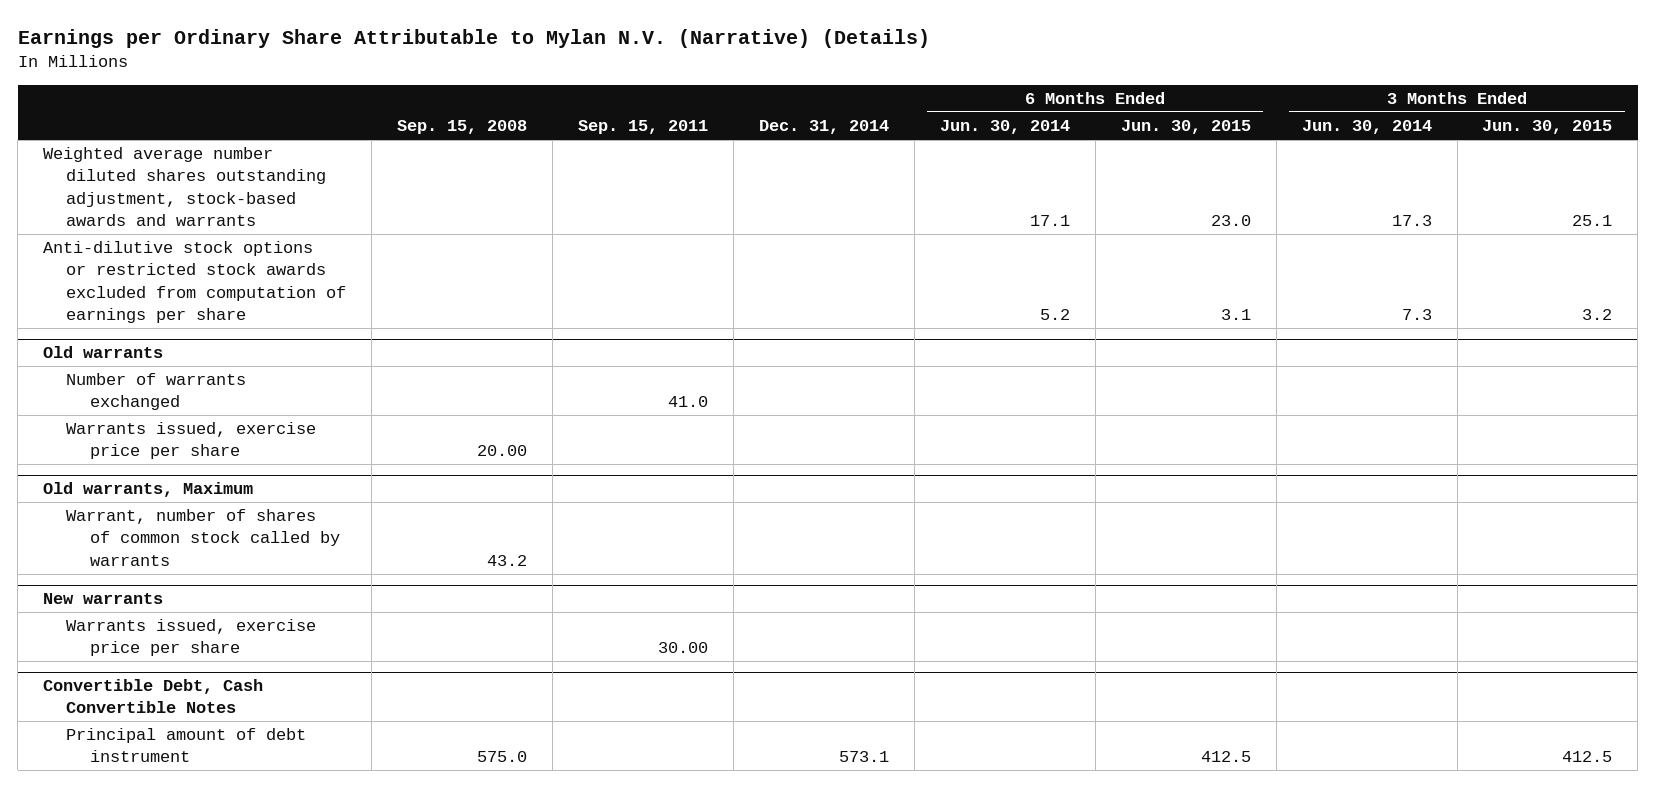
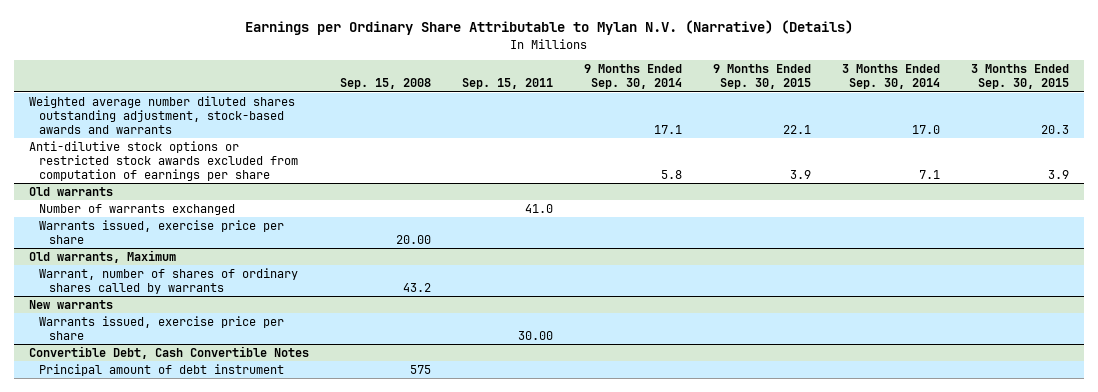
- | Sep. 15, 2008 | Sep. 15, 2011 | Dec. 31, 2014 | 6 Months Ended Jun. 30, 2014 | 6 Months Ended Jun. 30, 2015 | 3 Months Ended Jun. 30, 2014 | 3 Months Ended Jun. 30, 2015
+ | Sep. 15, 2008 | Sep. 15, 2011 | 9 Months Ended Sep. 30, 2014 | 9 Months Ended Sep. 30, 2015 | 3 Months Ended Sep. 30, 2014 | 3 Months Ended Sep. 30, 2015
@ Old warrants, Maximum
- Warrant, number of shares of common stock called by warrants | 43.2 | | | | | |
+ Warrant, number of shares of ordinary shares called by warrants | 43.2 | | | | |
@ Convertible Debt, Cash Convertible Notes
- Principal amount of debt instrument | 575.0 | | 573.1 | | 412.5 | | 412.5
+ Principal amount of debt instrument | 575 | | | | |

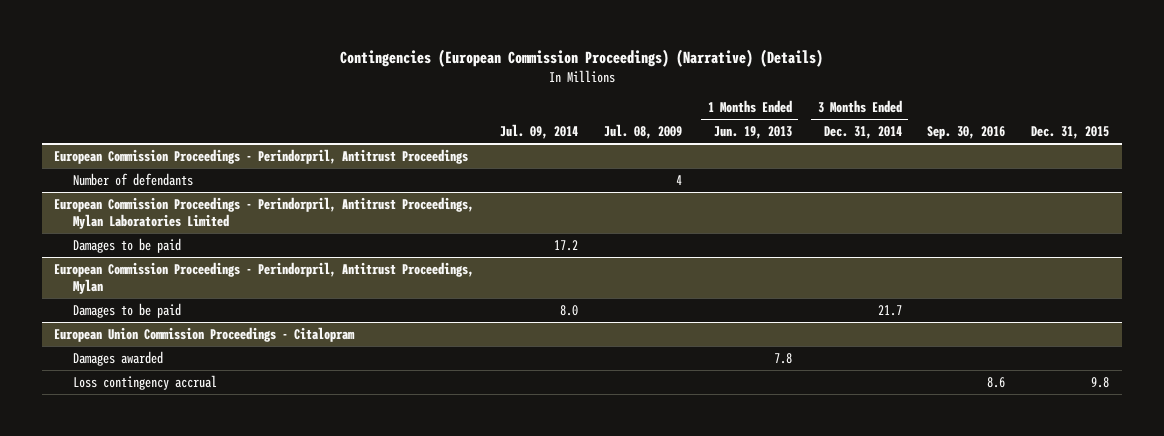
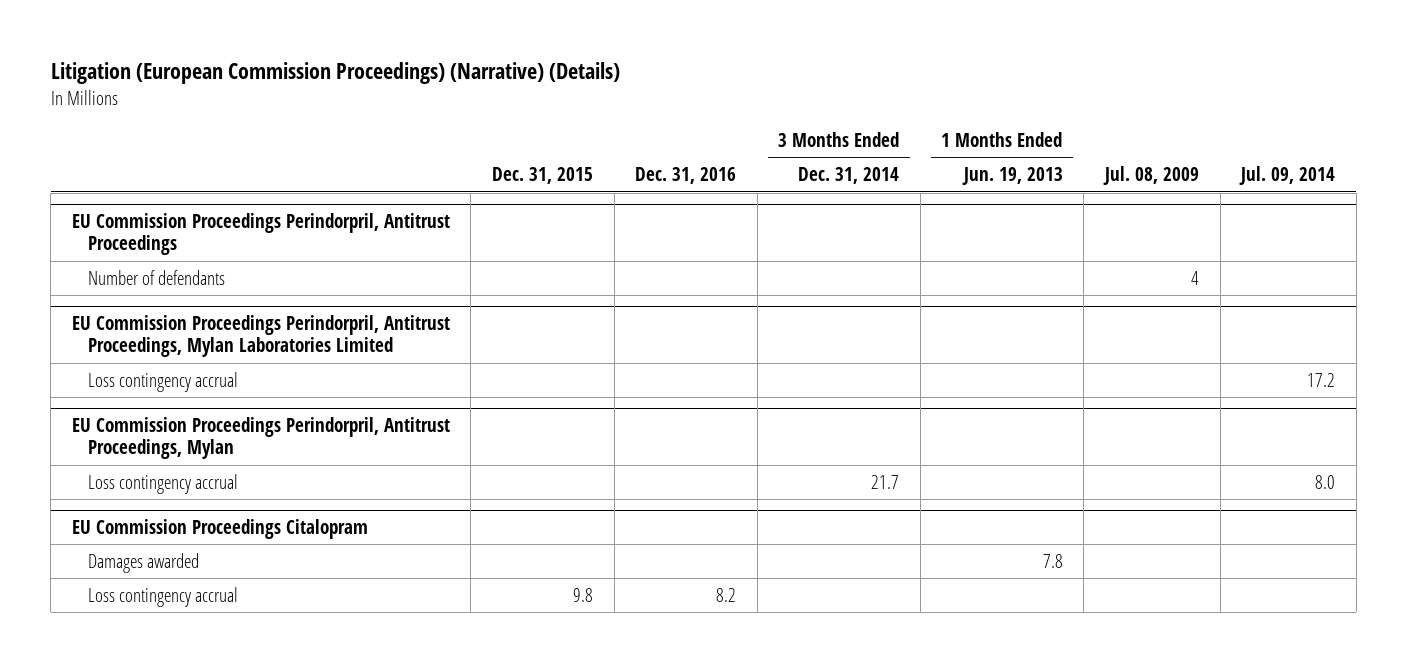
- Contingencies (European Commission Proceedings) (Narrative) (Details)
+ Litigation (European Commission Proceedings) (Narrative) (Details)
- | Jul. 09, 2014 | Jul. 08, 2009 | 1 Months Ended Jun. 19, 2013 | 3 Months Ended Dec. 31, 2014 | Sep. 30, 2016 | Dec. 31, 2015
+ | Dec. 31, 2015 | Dec. 31, 2016 | 3 Months Ended Dec. 31, 2014 | 1 Months Ended Jun. 19, 2013 | Jul. 08, 2009 | Jul. 09, 2014
- European Commission Proceedings - Perindorpril, Antitrust Proceedings
+ EU Commission Proceedings Perindorpril, Antitrust Proceedings
- European Commission Proceedings - Perindorpril, Antitrust Proceedings, Mylan Laboratories Limited
- Damages to be paid | 17.2 | | | | |
- European Commission Proceedings - Perindorpril, Antitrust Proceedings, Mylan
- Damages to be paid | 8.0 | | | 21.7 | |
- European Union Commission Proceedings - Citalopram
+ EU Commission Proceedings Perindorpril, Antitrust Proceedings, Mylan Laboratories Limited
+ Loss contingency accrual | | | | | | 17.2
+ EU Commission Proceedings Perindorpril, Antitrust Proceedings, Mylan
+ Loss contingency accrual | | | 21.7 | | | 8.0
+ EU Commission Proceedings Citalopram

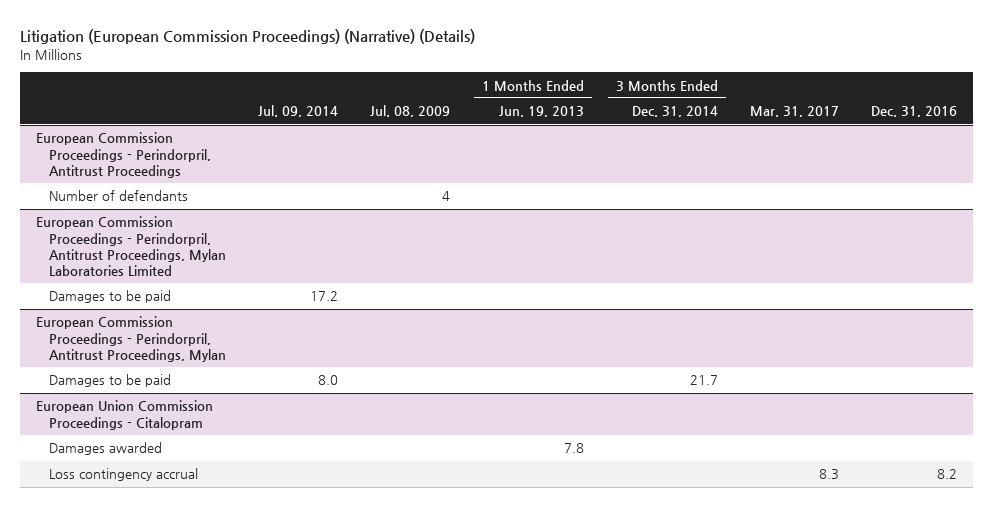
- | Dec. 31, 2015 | Dec. 31, 2016 | 3 Months Ended Dec. 31, 2014 | 1 Months Ended Jun. 19, 2013 | Jul. 08, 2009 | Jul. 09, 2014
+ | Jul. 09, 2014 | Jul. 08, 2009 | 1 Months Ended Jun. 19, 2013 | 3 Months Ended Dec. 31, 2014 | Mar. 31, 2017 | Dec. 31, 2016
- EU Commission Proceedings Perindorpril, Antitrust Proceedings
+ European Commission Proceedings - Perindorpril, Antitrust Proceedings
- EU Commission Proceedings Perindorpril, Antitrust Proceedings, Mylan Laboratories Limited
- Loss contingency accrual | | | | | | 17.2
- EU Commission Proceedings Perindorpril, Antitrust Proceedings, Mylan
- Loss contingency accrual | | | 21.7 | | | 8.0
- EU Commission Proceedings Citalopram
+ European Commission Proceedings - Perindorpril, Antitrust Proceedings, Mylan Laboratories Limited
+ Damages to be paid | 17.2 | | | | |
+ European Commission Proceedings - Perindorpril, Antitrust Proceedings, Mylan
+ Damages to be paid | 8.0 | | | 21.7 | |
+ European Union Commission Proceedings - Citalopram

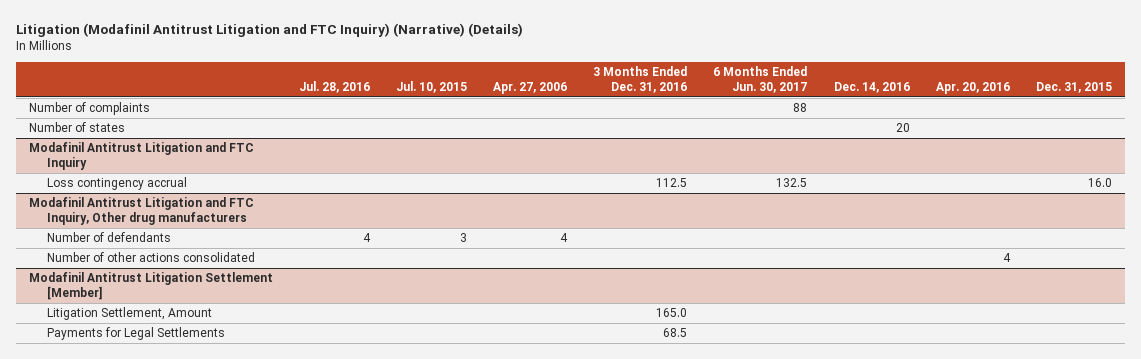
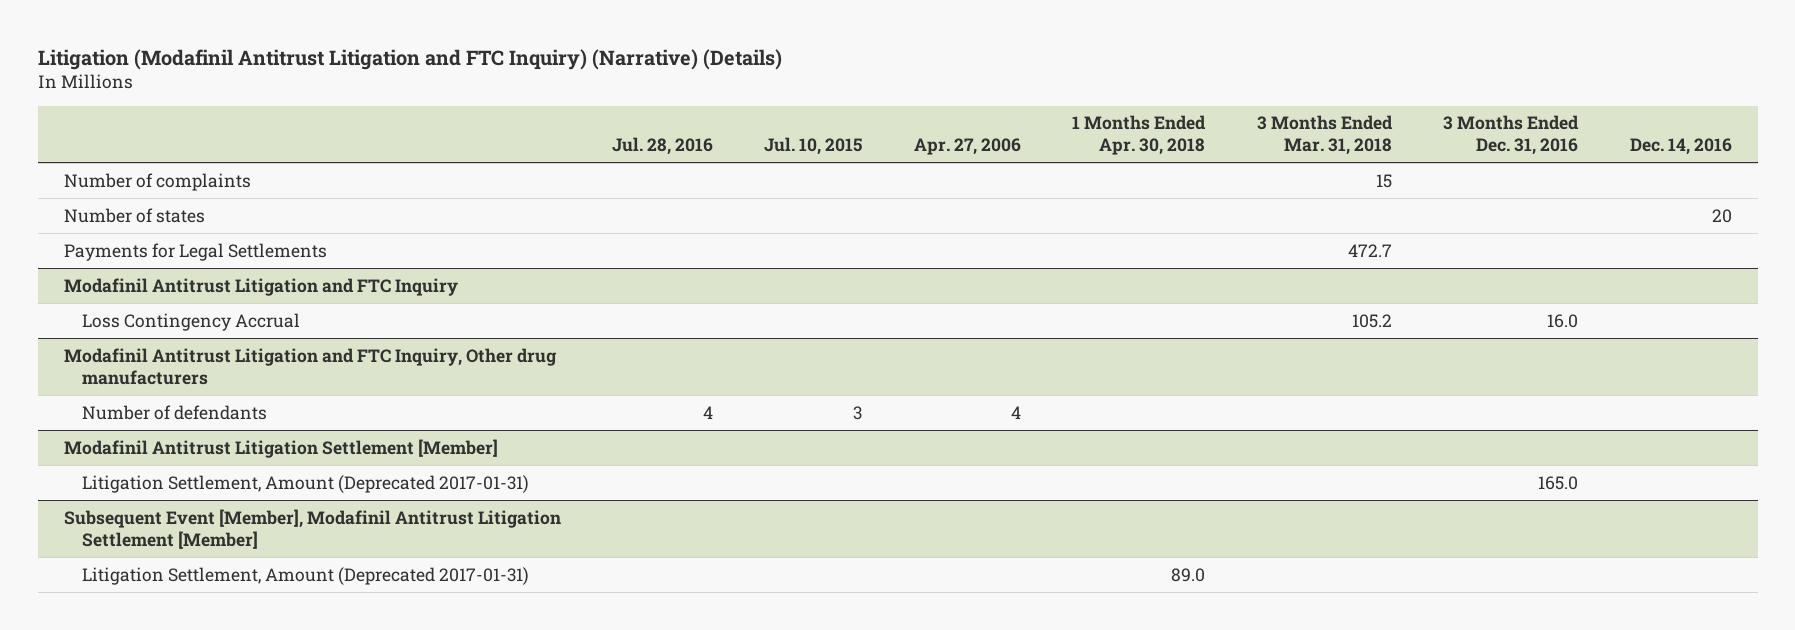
- | Jul. 28, 2016 | Jul. 10, 2015 | Apr. 27, 2006 | 3 Months Ended Dec. 31, 2016 | 6 Months Ended Jun. 30, 2017 | Dec. 14, 2016 | Apr. 20, 2016 | Dec. 31, 2015
+ | Jul. 28, 2016 | Jul. 10, 2015 | Apr. 27, 2006 | 1 Months Ended Apr. 30, 2018 | 3 Months Ended Mar. 31, 2018 | 3 Months Ended Dec. 31, 2016 | Dec. 14, 2016
+ Payments for Legal Settlements | | | | | 472.7 | |
@ Modafinil Antitrust Litigation and FTC Inquiry
- Loss contingency accrual | | | | 112.5 | 132.5 | | | 16.0
+ Loss Contingency Accrual | | | | | 105.2 | 16.0 |
@ Modafinil Antitrust Litigation and FTC Inquiry, Other drug manufacturers
- Number of other actions consolidated | | | | | | | 4 |
@ Modafinil Antitrust Litigation Settlement [Member]
- Litigation Settlement, Amount | | | | 165.0 | | | |
- Payments for Legal Settlements | | | | 68.5 | | | |
+ Litigation Settlement, Amount (Deprecated 2017-01-31) | | | | | | 165.0 |
+ Subsequent Event [Member], Modafinil Antitrust Litigation Settlement [Member]
+ Litigation Settlement, Amount (Deprecated 2017-01-31) | | | | 89.0 | | |

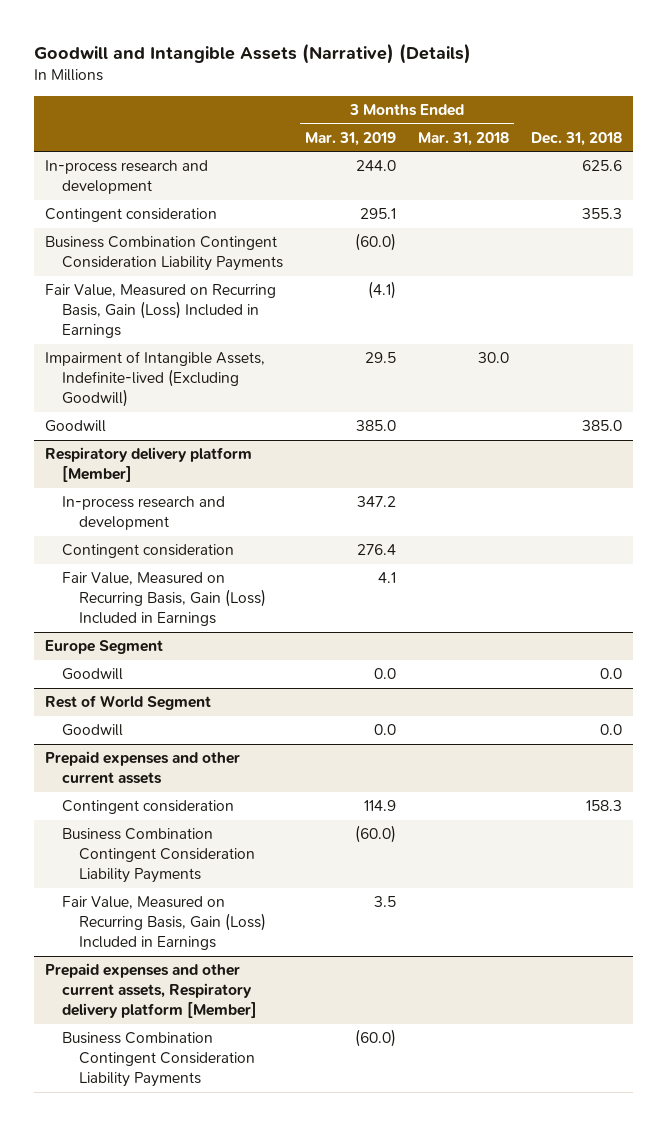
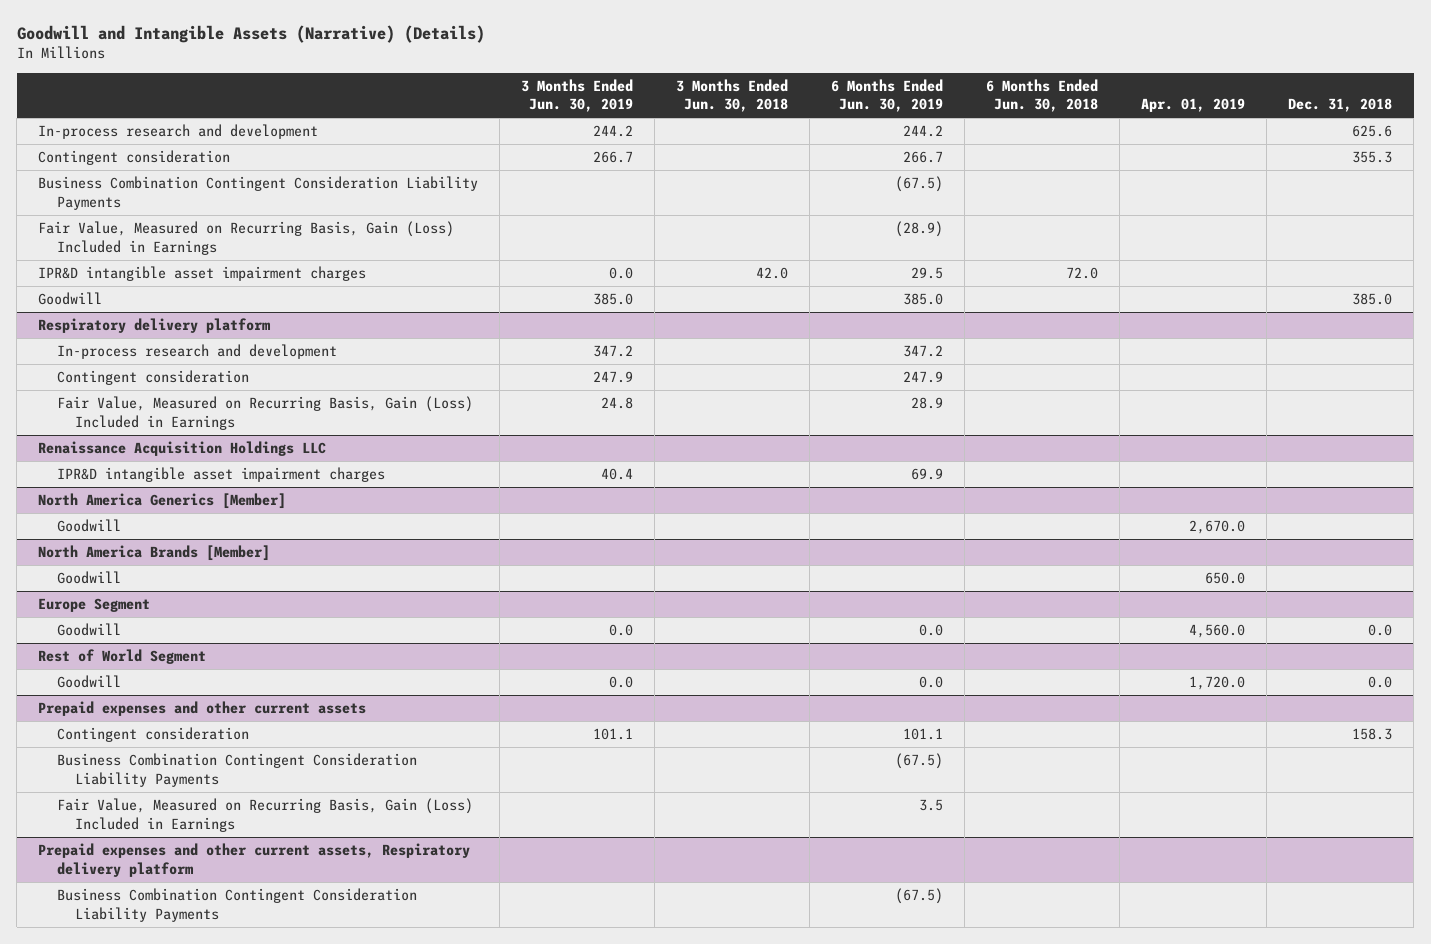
- | 3 Months Ended Mar. 31, 2019 | 3 Months Ended Mar. 31, 2018 | Dec. 31, 2018
+ | 3 Months Ended Jun. 30, 2019 | 3 Months Ended Jun. 30, 2018 | 6 Months Ended Jun. 30, 2019 | 6 Months Ended Jun. 30, 2018 | Apr. 01, 2019 | Dec. 31, 2018
- Impairment of Intangible Assets, Indefinite-lived (Excluding Goodwill) | 29.5 | 30.0 |
+ IPR&D intangible asset impairment charges | 0.0 | 42.0 | 29.5 | 72.0 | |
- Respiratory delivery platform [Member]
+ Respiratory delivery platform
+ Renaissance Acquisition Holdings LLC
+ IPR&D intangible asset impairment charges | 40.4 | | 69.9 | | |
+ North America Generics [Member]
+ Goodwill | | | | | 2,670.0 |
+ North America Brands [Member]
+ Goodwill | | | | | 650.0 |
- Prepaid expenses and other current assets, Respiratory delivery platform [Member]
+ Prepaid expenses and other current assets, Respiratory delivery platform

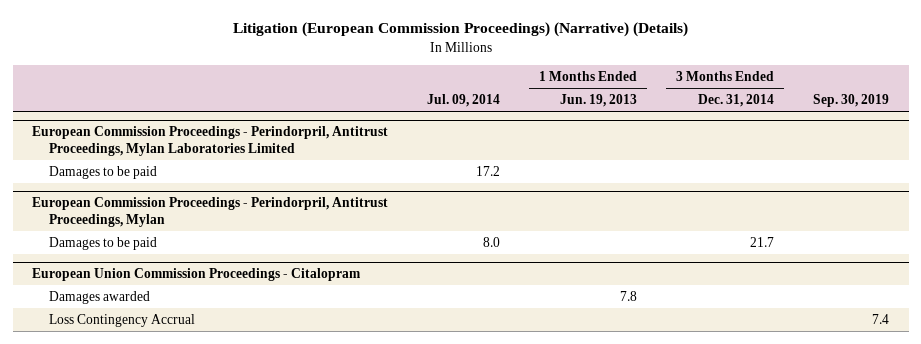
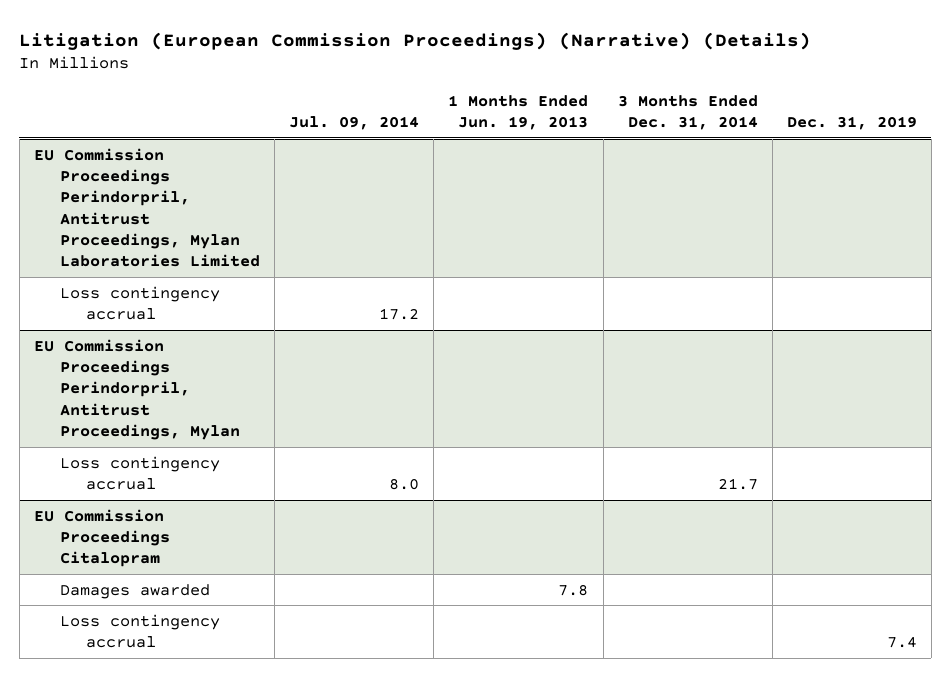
- | Jul. 09, 2014 | 1 Months Ended Jun. 19, 2013 | 3 Months Ended Dec. 31, 2014 | Sep. 30, 2019
+ | Jul. 09, 2014 | 1 Months Ended Jun. 19, 2013 | 3 Months Ended Dec. 31, 2014 | Dec. 31, 2019
- European Commission Proceedings - Perindorpril, Antitrust Proceedings, Mylan Laboratories Limited
- Damages to be paid | 17.2 | | |
- European Commission Proceedings - Perindorpril, Antitrust Proceedings, Mylan
- Damages to be paid | 8.0 | | 21.7 |
- European Union Commission Proceedings - Citalopram
+ EU Commission Proceedings Perindorpril, Antitrust Proceedings, Mylan Laboratories Limited
+ Loss contingency accrual | 17.2 | | |
+ EU Commission Proceedings Perindorpril, Antitrust Proceedings, Mylan
+ Loss contingency accrual | 8.0 | | 21.7 |
+ EU Commission Proceedings Citalopram
- Loss Contingency Accrual | | | | 7.4
+ Loss contingency accrual | | | | 7.4

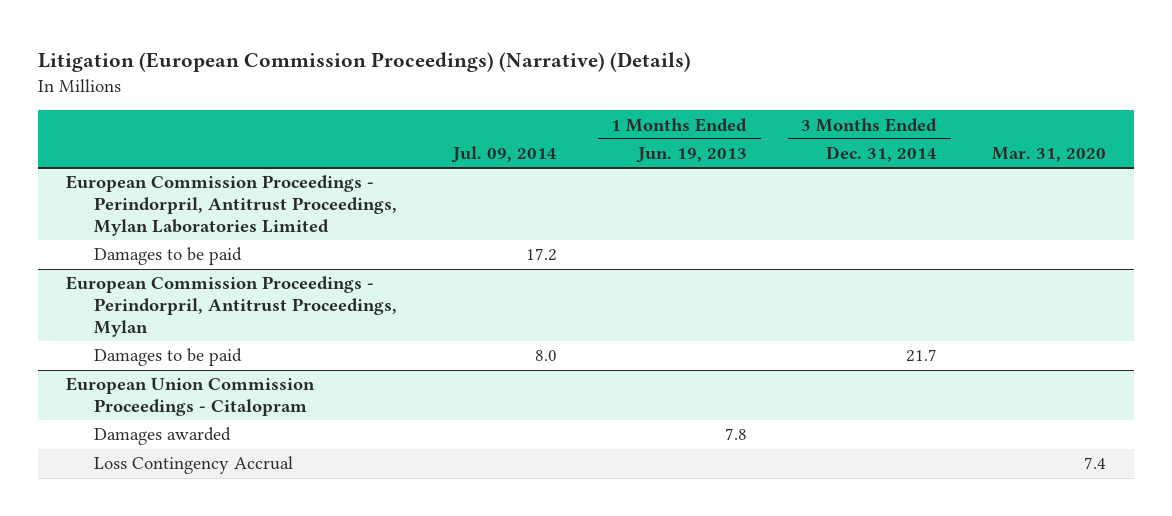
- | Jul. 09, 2014 | 1 Months Ended Jun. 19, 2013 | 3 Months Ended Dec. 31, 2014 | Dec. 31, 2019
+ | Jul. 09, 2014 | 1 Months Ended Jun. 19, 2013 | 3 Months Ended Dec. 31, 2014 | Mar. 31, 2020
- EU Commission Proceedings Perindorpril, Antitrust Proceedings, Mylan Laboratories Limited
- Loss contingency accrual | 17.2 | | |
- EU Commission Proceedings Perindorpril, Antitrust Proceedings, Mylan
- Loss contingency accrual | 8.0 | | 21.7 |
- EU Commission Proceedings Citalopram
+ European Commission Proceedings - Perindorpril, Antitrust Proceedings, Mylan Laboratories Limited
+ Damages to be paid | 17.2 | | |
+ European Commission Proceedings - Perindorpril, Antitrust Proceedings, Mylan
+ Damages to be paid | 8.0 | | 21.7 |
+ European Union Commission Proceedings - Citalopram
- Loss contingency accrual | | | | 7.4
+ Loss Contingency Accrual | | | | 7.4

